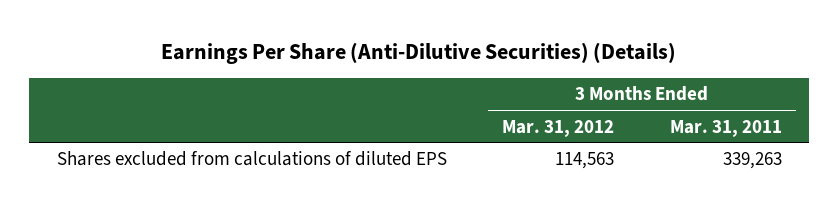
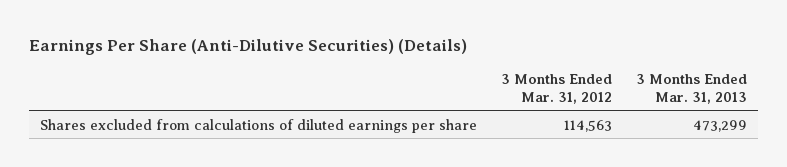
- | 3 Months Ended Mar. 31, 2012 | 3 Months Ended Mar. 31, 2011
+ | 3 Months Ended Mar. 31, 2012 | 3 Months Ended Mar. 31, 2013
- Shares excluded from calculations of diluted EPS | 114,563 | 339,263
+ Shares excluded from calculations of diluted earnings per share | 114,563 | 473,299

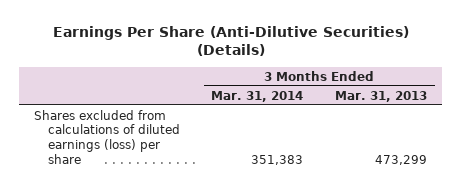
- | 3 Months Ended Mar. 31, 2012 | 3 Months Ended Mar. 31, 2013
+ | 3 Months Ended Mar. 31, 2014 | 3 Months Ended Mar. 31, 2013
- Shares excluded from calculations of diluted earnings per share | 114,563 | 473,299
+ Shares excluded from calculations of diluted earnings (loss) per share | 351,383 | 473,299

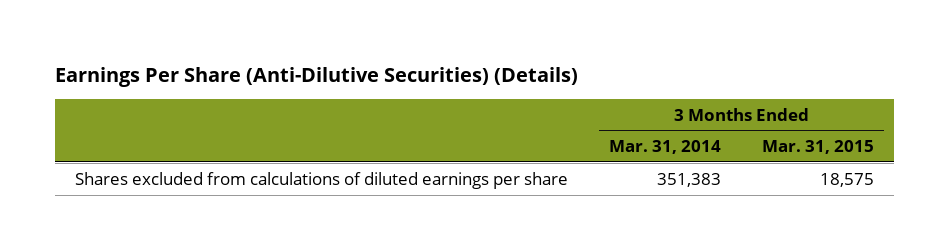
- | 3 Months Ended Mar. 31, 2014 | 3 Months Ended Mar. 31, 2013
+ | 3 Months Ended Mar. 31, 2014 | 3 Months Ended Mar. 31, 2015
- Shares excluded from calculations of diluted earnings (loss) per share | 351,383 | 473,299
+ Shares excluded from calculations of diluted earnings per share | 351,383 | 18,575

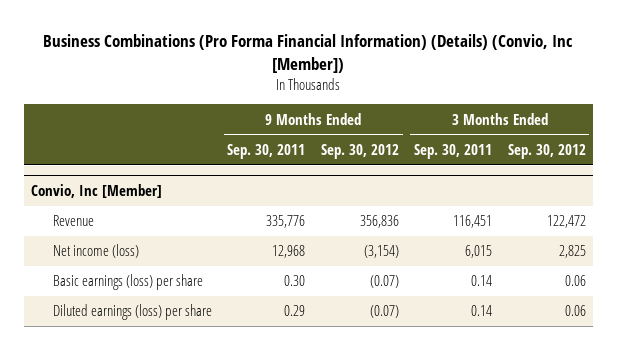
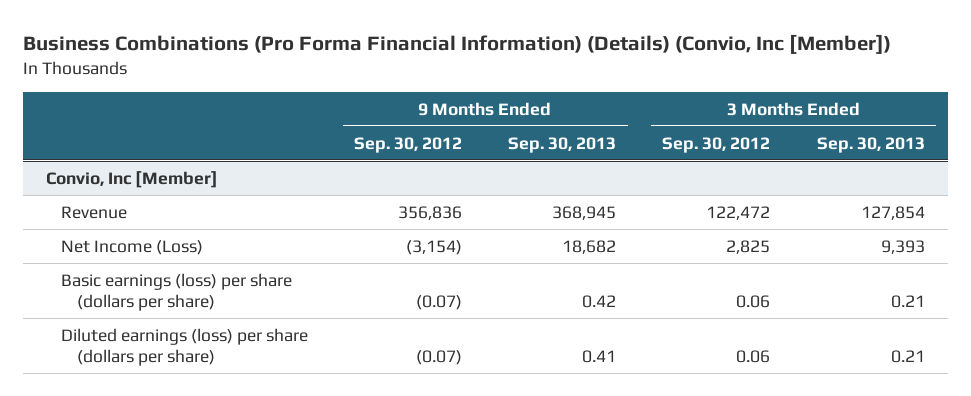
- | 9 Months Ended Sep. 30, 2011 | 9 Months Ended Sep. 30, 2012 | 3 Months Ended Sep. 30, 2011 | 3 Months Ended Sep. 30, 2012
+ | 9 Months Ended Sep. 30, 2012 | 9 Months Ended Sep. 30, 2013 | 3 Months Ended Sep. 30, 2012 | 3 Months Ended Sep. 30, 2013
@ Convio, Inc [Member]
- Net income (loss) | 12,968 | (3,154) | 6,015 | 2,825
- Basic earnings (loss) per share | 0.30 | (0.07) | 0.14 | 0.06
- Diluted earnings (loss) per share | 0.29 | (0.07) | 0.14 | 0.06
+ Net Income (Loss) | (3,154) | 18,682 | 2,825 | 9,393
+ Basic earnings (loss) per share (dollars per share) | (0.07) | 0.42 | 0.06 | 0.21
+ Diluted earnings (loss) per share (dollars per share) | (0.07) | 0.41 | 0.06 | 0.21

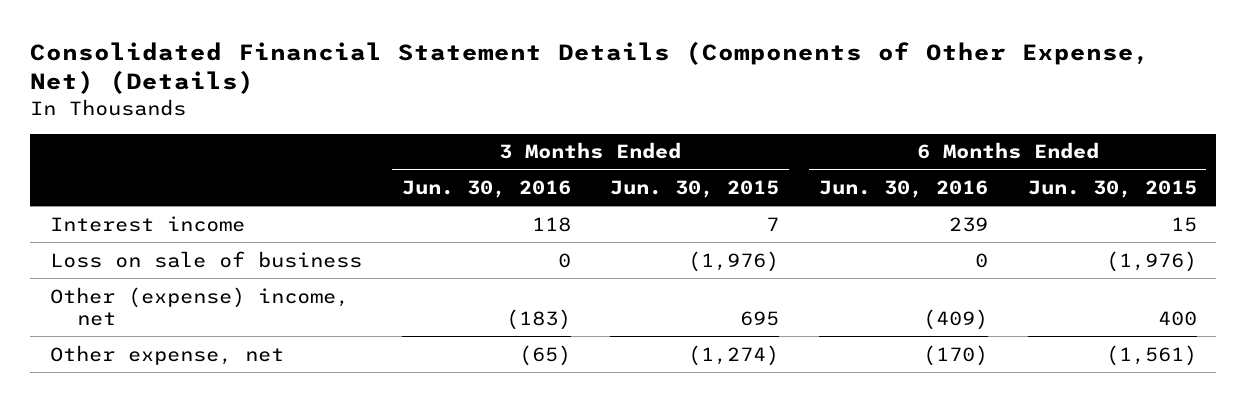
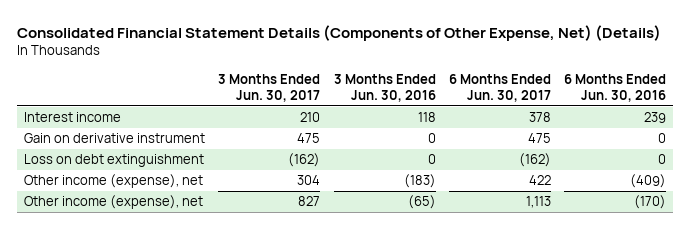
- | 3 Months Ended Jun. 30, 2016 | 3 Months Ended Jun. 30, 2015 | 6 Months Ended Jun. 30, 2016 | 6 Months Ended Jun. 30, 2015
+ | 3 Months Ended Jun. 30, 2017 | 3 Months Ended Jun. 30, 2016 | 6 Months Ended Jun. 30, 2017 | 6 Months Ended Jun. 30, 2016
- Loss on sale of business | 0 | (1,976) | 0 | (1,976)
- Other (expense) income, net | (183) | 695 | (409) | 400
- Other expense, net | (65) | (1,274) | (170) | (1,561)
+ Gain on derivative instrument | 475 | 0 | 475 | 0
+ Loss on debt extinguishment | (162) | 0 | (162) | 0
+ Other income (expense), net | 304 | (183) | 422 | (409)
+ Other income (expense), net | 827 | (65) | 1,113 | (170)

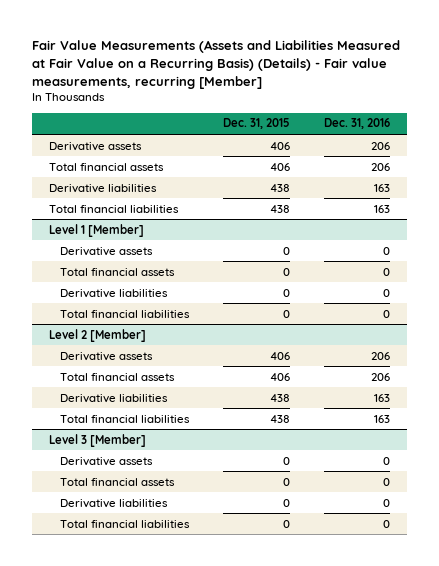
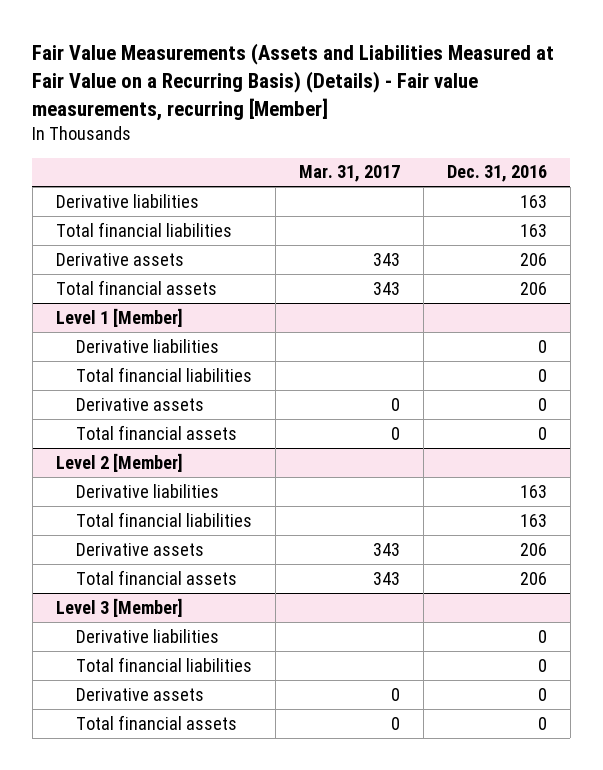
- | Dec. 31, 2015 | Dec. 31, 2016
+ | Mar. 31, 2017 | Dec. 31, 2016
moved down: Derivative assets | 343 | 206
moved down: Total financial assets | 343 | 206
@ Level 1 [Member]
moved down: Derivative assets | 0 | 0
moved down: Total financial assets | 0 | 0
@ Level 2 [Member]
moved down: Derivative assets | 343 | 206
moved down: Total financial assets | 343 | 206
@ Level 3 [Member]
moved down: Derivative assets | 0 | 0
moved down: Total financial assets | 0 | 0

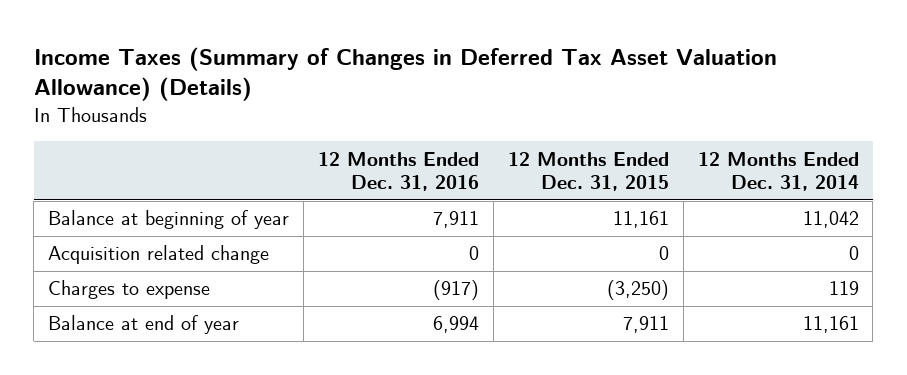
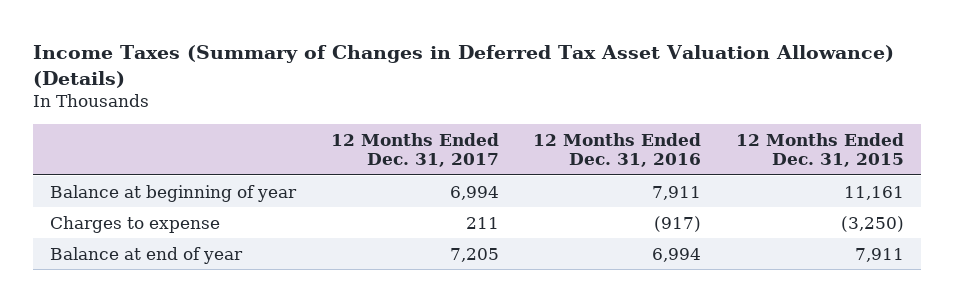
- | 12 Months Ended Dec. 31, 2016 | 12 Months Ended Dec. 31, 2015 | 12 Months Ended Dec. 31, 2014
+ | 12 Months Ended Dec. 31, 2017 | 12 Months Ended Dec. 31, 2016 | 12 Months Ended Dec. 31, 2015
- Acquisition related change | 0 | 0 | 0

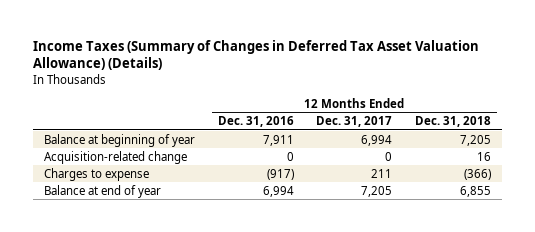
- | 12 Months Ended Dec. 31, 2017 | 12 Months Ended Dec. 31, 2016 | 12 Months Ended Dec. 31, 2015
+ | 12 Months Ended Dec. 31, 2016 | 12 Months Ended Dec. 31, 2017 | 12 Months Ended Dec. 31, 2018
+ Acquisition-related change | 0 | 0 | 16

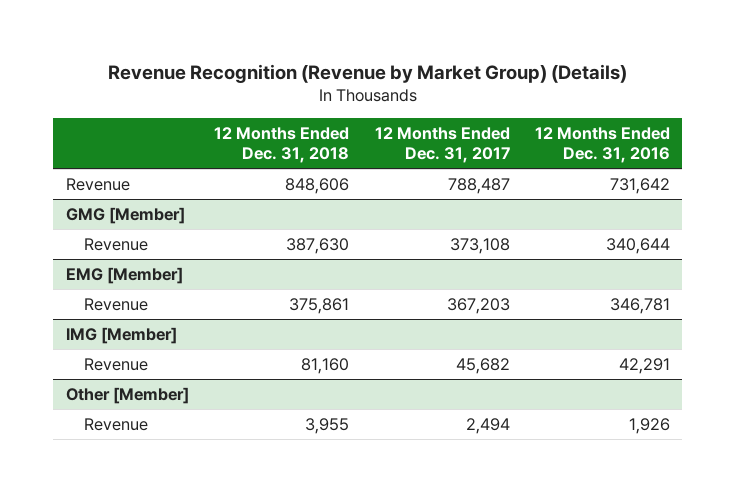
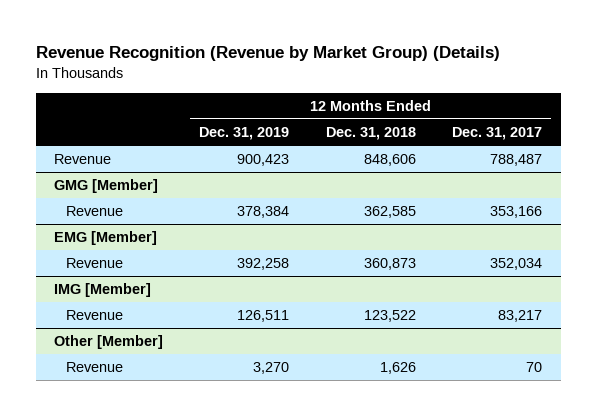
- | 12 Months Ended Dec. 31, 2018 | 12 Months Ended Dec. 31, 2017 | 12 Months Ended Dec. 31, 2016
+ | 12 Months Ended Dec. 31, 2019 | 12 Months Ended Dec. 31, 2018 | 12 Months Ended Dec. 31, 2017
@ GMG [Member]
- Revenue | 387,630 | 373,108 | 340,644
+ Revenue | 378,384 | 362,585 | 353,166
@ EMG [Member]
- Revenue | 375,861 | 367,203 | 346,781
+ Revenue | 392,258 | 360,873 | 352,034
@ IMG [Member]
- Revenue | 81,160 | 45,682 | 42,291
+ Revenue | 126,511 | 123,522 | 83,217
@ Other [Member]
- Revenue | 3,955 | 2,494 | 1,926
+ Revenue | 3,270 | 1,626 | 70

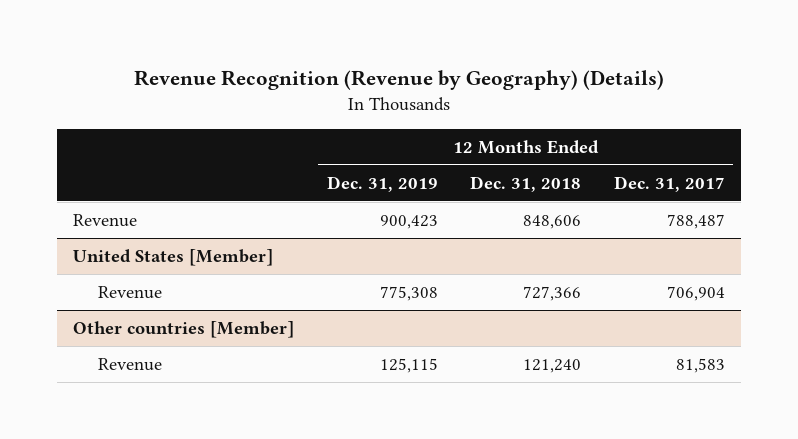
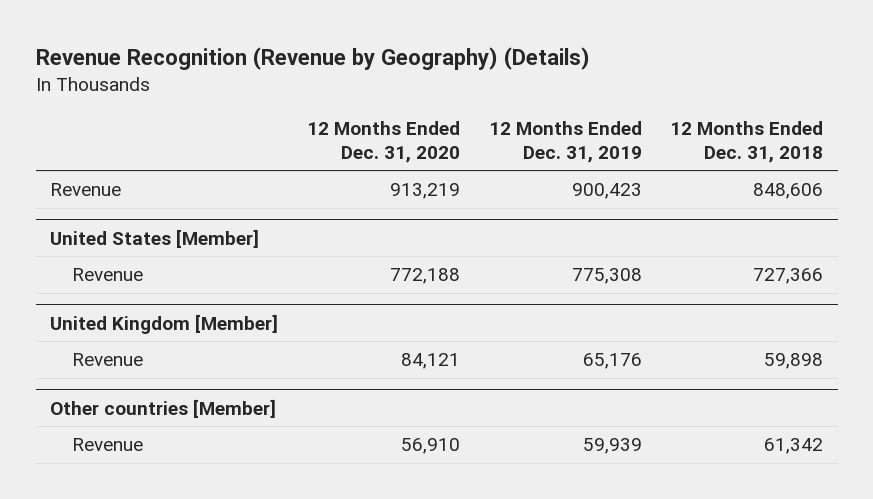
- | 12 Months Ended Dec. 31, 2019 | 12 Months Ended Dec. 31, 2018 | 12 Months Ended Dec. 31, 2017
+ | 12 Months Ended Dec. 31, 2020 | 12 Months Ended Dec. 31, 2019 | 12 Months Ended Dec. 31, 2018
+ United Kingdom [Member]
+ Revenue | 84,121 | 65,176 | 59,898
@ Other countries [Member]
- Revenue | 125,115 | 121,240 | 81,583
+ Revenue | 56,910 | 59,939 | 61,342

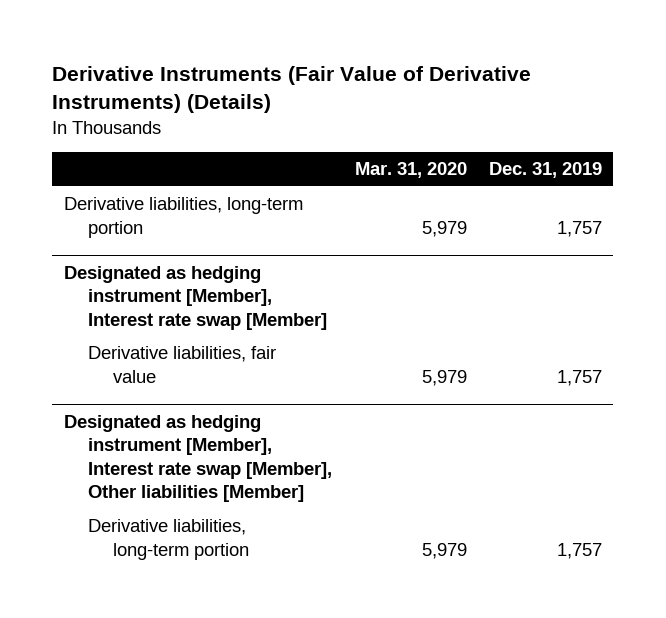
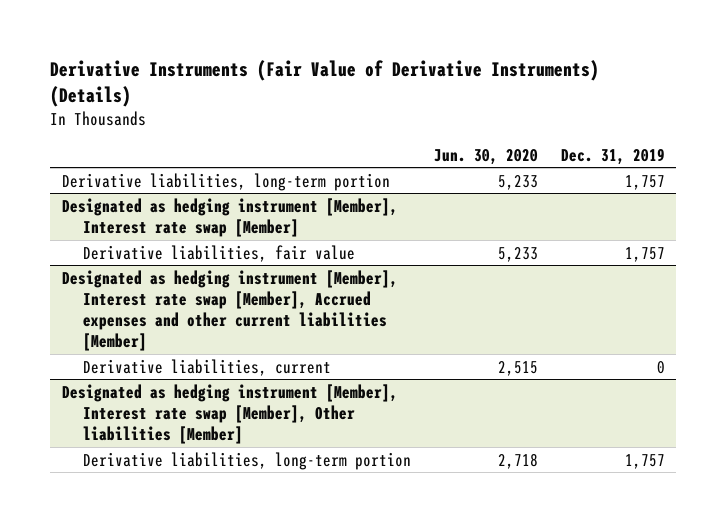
- | Mar. 31, 2020 | Dec. 31, 2019
+ | Jun. 30, 2020 | Dec. 31, 2019
+ Designated as hedging instrument [Member], Interest rate swap [Member], Accrued expenses and other current liabilities [Member]
+ Derivative liabilities, current | 2,515 | 0

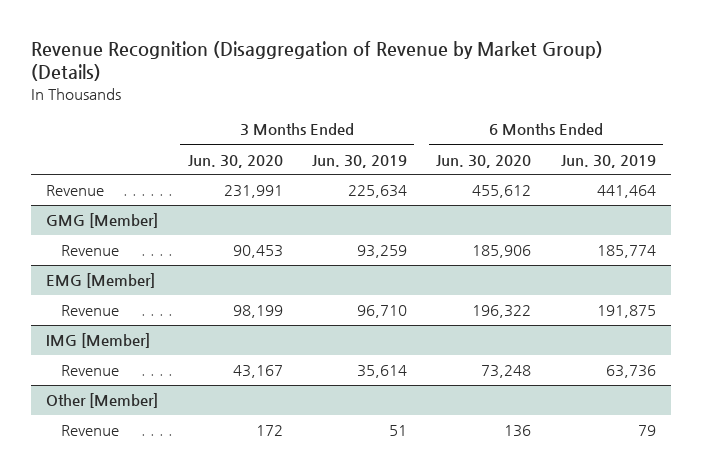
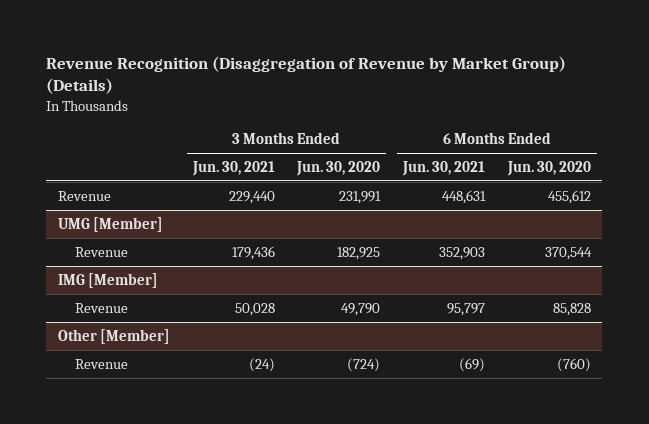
- | 3 Months Ended Jun. 30, 2020 | 3 Months Ended Jun. 30, 2019 | 6 Months Ended Jun. 30, 2020 | 6 Months Ended Jun. 30, 2019
+ | 3 Months Ended Jun. 30, 2021 | 3 Months Ended Jun. 30, 2020 | 6 Months Ended Jun. 30, 2021 | 6 Months Ended Jun. 30, 2020
- GMG [Member]
- Revenue | 90,453 | 93,259 | 185,906 | 185,774
- EMG [Member]
- Revenue | 98,199 | 96,710 | 196,322 | 191,875
+ UMG [Member]
+ Revenue | 179,436 | 182,925 | 352,903 | 370,544
@ IMG [Member]
- Revenue | 43,167 | 35,614 | 73,248 | 63,736
+ Revenue | 50,028 | 49,790 | 95,797 | 85,828
@ Other [Member]
- Revenue | 172 | 51 | 136 | 79
+ Revenue | (24) | (724) | (69) | (760)

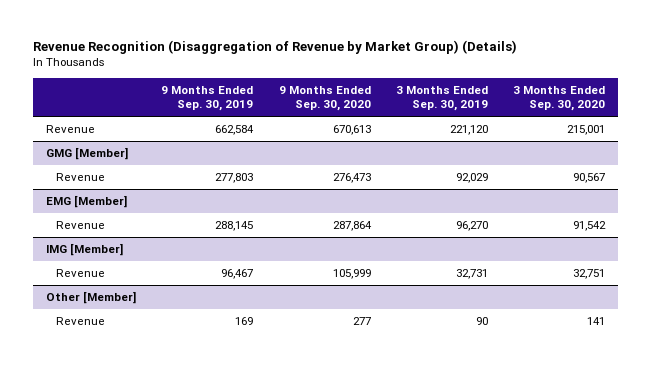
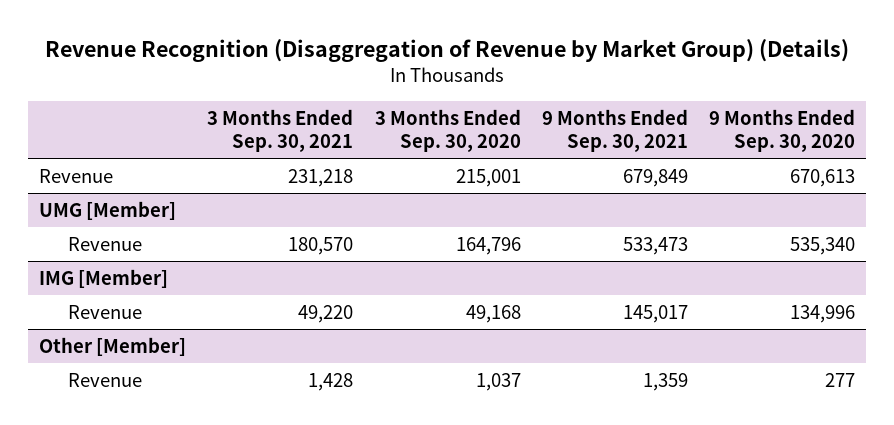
- | 9 Months Ended Sep. 30, 2019 | 9 Months Ended Sep. 30, 2020 | 3 Months Ended Sep. 30, 2019 | 3 Months Ended Sep. 30, 2020
+ | 3 Months Ended Sep. 30, 2021 | 3 Months Ended Sep. 30, 2020 | 9 Months Ended Sep. 30, 2021 | 9 Months Ended Sep. 30, 2020
- GMG [Member]
- Revenue | 277,803 | 276,473 | 92,029 | 90,567
- EMG [Member]
- Revenue | 288,145 | 287,864 | 96,270 | 91,542
+ UMG [Member]
+ Revenue | 180,570 | 164,796 | 533,473 | 535,340
@ IMG [Member]
- Revenue | 96,467 | 105,999 | 32,731 | 32,751
+ Revenue | 49,220 | 49,168 | 145,017 | 134,996
@ Other [Member]
- Revenue | 169 | 277 | 90 | 141
+ Revenue | 1,428 | 1,037 | 1,359 | 277

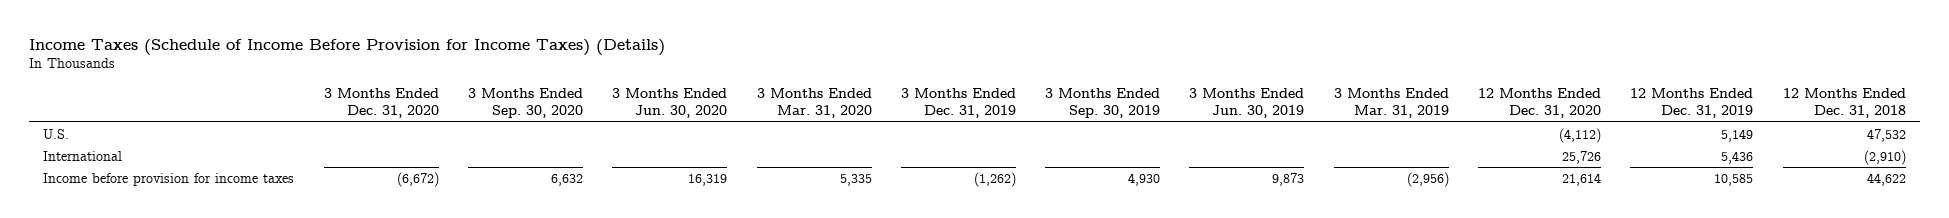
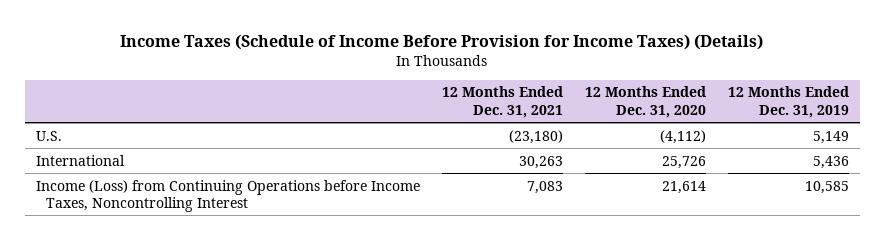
- | 3 Months Ended Dec. 31, 2020 | 3 Months Ended Sep. 30, 2020 | 3 Months Ended Jun. 30, 2020 | 3 Months Ended Mar. 31, 2020 | 3 Months Ended Dec. 31, 2019 | 3 Months Ended Sep. 30, 2019 | 3 Months Ended Jun. 30, 2019 | 3 Months Ended Mar. 31, 2019 | 12 Months Ended Dec. 31, 2020 | 12 Months Ended Dec. 31, 2019 | 12 Months Ended Dec. 31, 2018
+ | 12 Months Ended Dec. 31, 2021 | 12 Months Ended Dec. 31, 2020 | 12 Months Ended Dec. 31, 2019
- Income before provision for income taxes | (6,672) | 6,632 | 16,319 | 5,335 | (1,262) | 4,930 | 9,873 | (2,956) | 21,614 | 10,585 | 44,622
+ Income (Loss) from Continuing Operations before Income Taxes, Noncontrolling Interest | 7,083 | 21,614 | 10,585

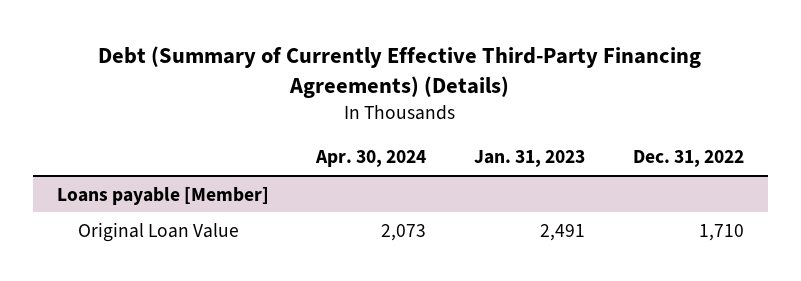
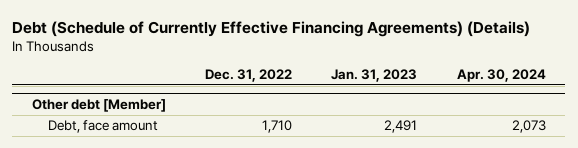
- Debt (Summary of Currently Effective Third-Party Financing Agreements) (Details)
+ Debt (Schedule of Currently Effective Financing Agreements) (Details)
- | Apr. 30, 2024 | Jan. 31, 2023 | Dec. 31, 2022
+ | Dec. 31, 2022 | Jan. 31, 2023 | Apr. 30, 2024
- Loans payable [Member]
- Original Loan Value | 2,073 | 2,491 | 1,710
+ Other debt [Member]
+ Debt, face amount | 1,710 | 2,491 | 2,073

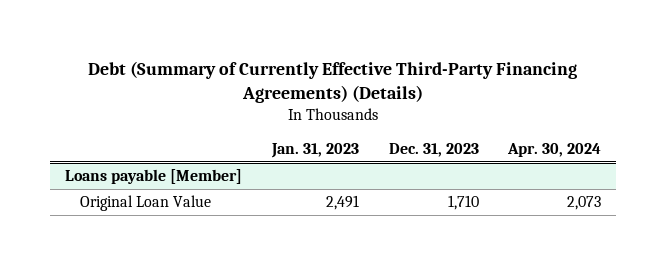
- Debt (Schedule of Currently Effective Financing Agreements) (Details)
+ Debt (Summary of Currently Effective Third-Party Financing Agreements) (Details)
- | Dec. 31, 2022 | Jan. 31, 2023 | Apr. 30, 2024
+ | Jan. 31, 2023 | Dec. 31, 2023 | Apr. 30, 2024
- Other debt [Member]
- Debt, face amount | 1,710 | 2,491 | 2,073
+ Loans payable [Member]
+ Original Loan Value | 2,491 | 1,710 | 2,073

